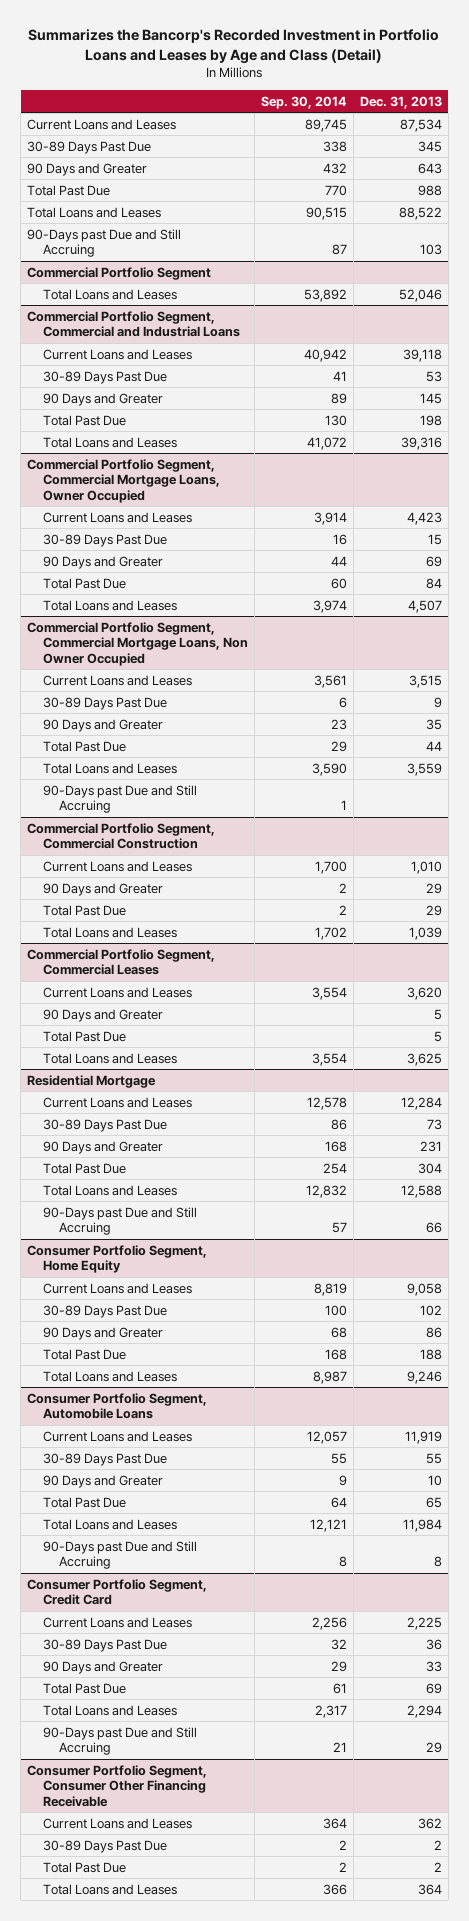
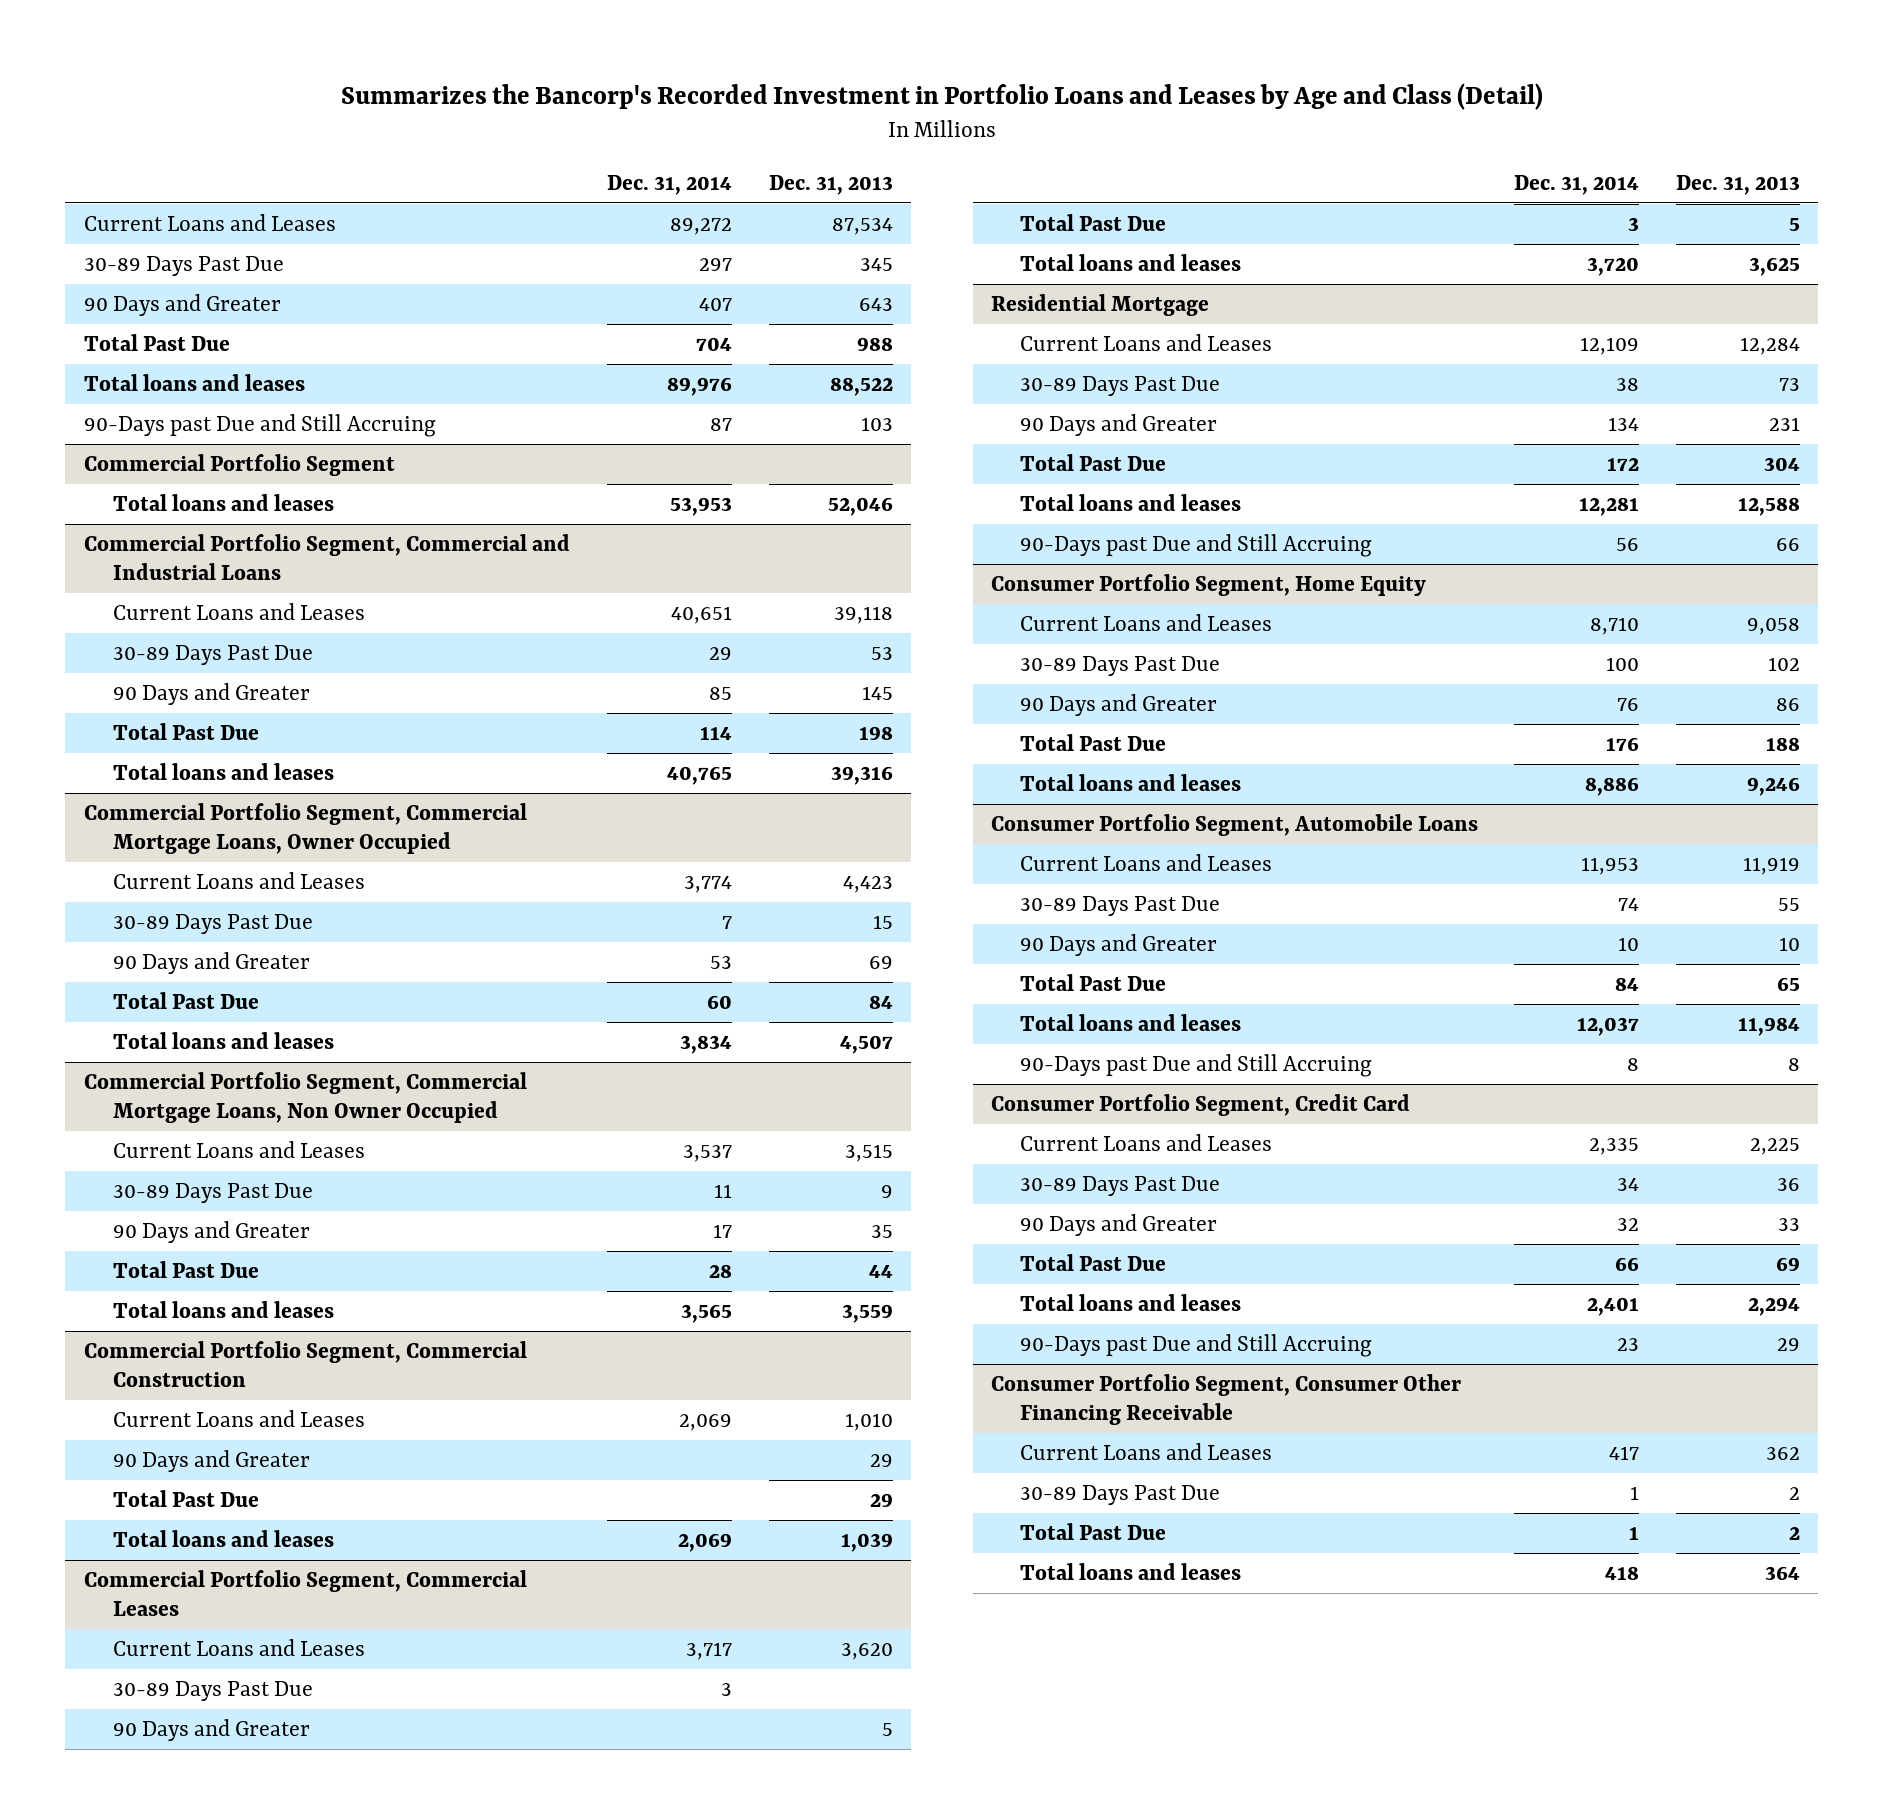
- | Sep. 30, 2014 | Dec. 31, 2013
+ | Dec. 31, 2014 | Dec. 31, 2013
- Total Loans and Leases | 90,515 | 88,522
+ Total loans and leases | 89,976 | 88,522
@ Commercial Portfolio Segment
- Total Loans and Leases | 53,892 | 52,046
+ Total loans and leases | 53,953 | 52,046
@ Commercial Portfolio Segment, Commercial and Industrial Loans
- Total Loans and Leases | 41,072 | 39,316
+ Total loans and leases | 40,765 | 39,316
@ Commercial Portfolio Segment, Commercial Mortgage Loans, Owner Occupied
- Total Loans and Leases | 3,974 | 4,507
+ Total loans and leases | 3,834 | 4,507
@ Commercial Portfolio Segment, Commercial Mortgage Loans, Non Owner Occupied
- Total Loans and Leases | 3,590 | 3,559
- 90-Days past Due and Still Accruing | 1 |
+ Total loans and leases | 3,565 | 3,559
@ Commercial Portfolio Segment, Commercial Construction
- Total Loans and Leases | 1,702 | 1,039
+ Total loans and leases | 2,069 | 1,039
@ Commercial Portfolio Segment, Commercial Leases
+ 30-89 Days Past Due | 3 |
- Total Loans and Leases | 3,554 | 3,625
+ Total loans and leases | 3,720 | 3,625
@ Residential Mortgage
- Total Loans and Leases | 12,832 | 12,588
+ Total loans and leases | 12,281 | 12,588
@ Consumer Portfolio Segment, Home Equity
- Total Loans and Leases | 8,987 | 9,246
+ Total loans and leases | 8,886 | 9,246
@ Consumer Portfolio Segment, Automobile Loans
- Total Loans and Leases | 12,121 | 11,984
+ Total loans and leases | 12,037 | 11,984
@ Consumer Portfolio Segment, Credit Card
- Total Loans and Leases | 2,317 | 2,294
+ Total loans and leases | 2,401 | 2,294
@ Consumer Portfolio Segment, Consumer Other Financing Receivable
- Total Loans and Leases | 366 | 364
+ Total loans and leases | 418 | 364

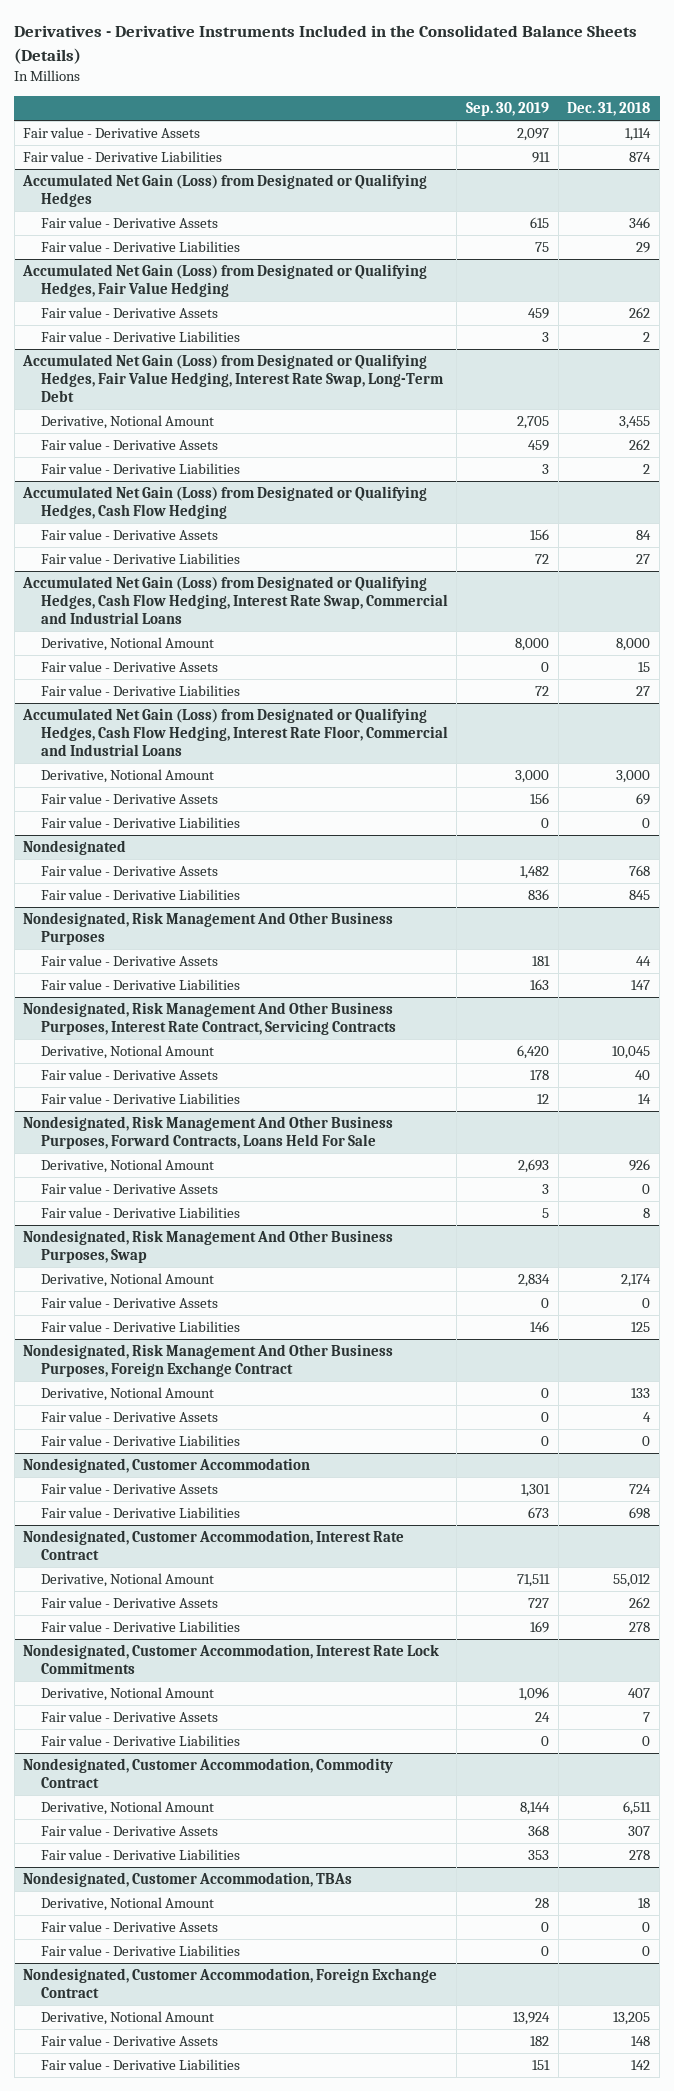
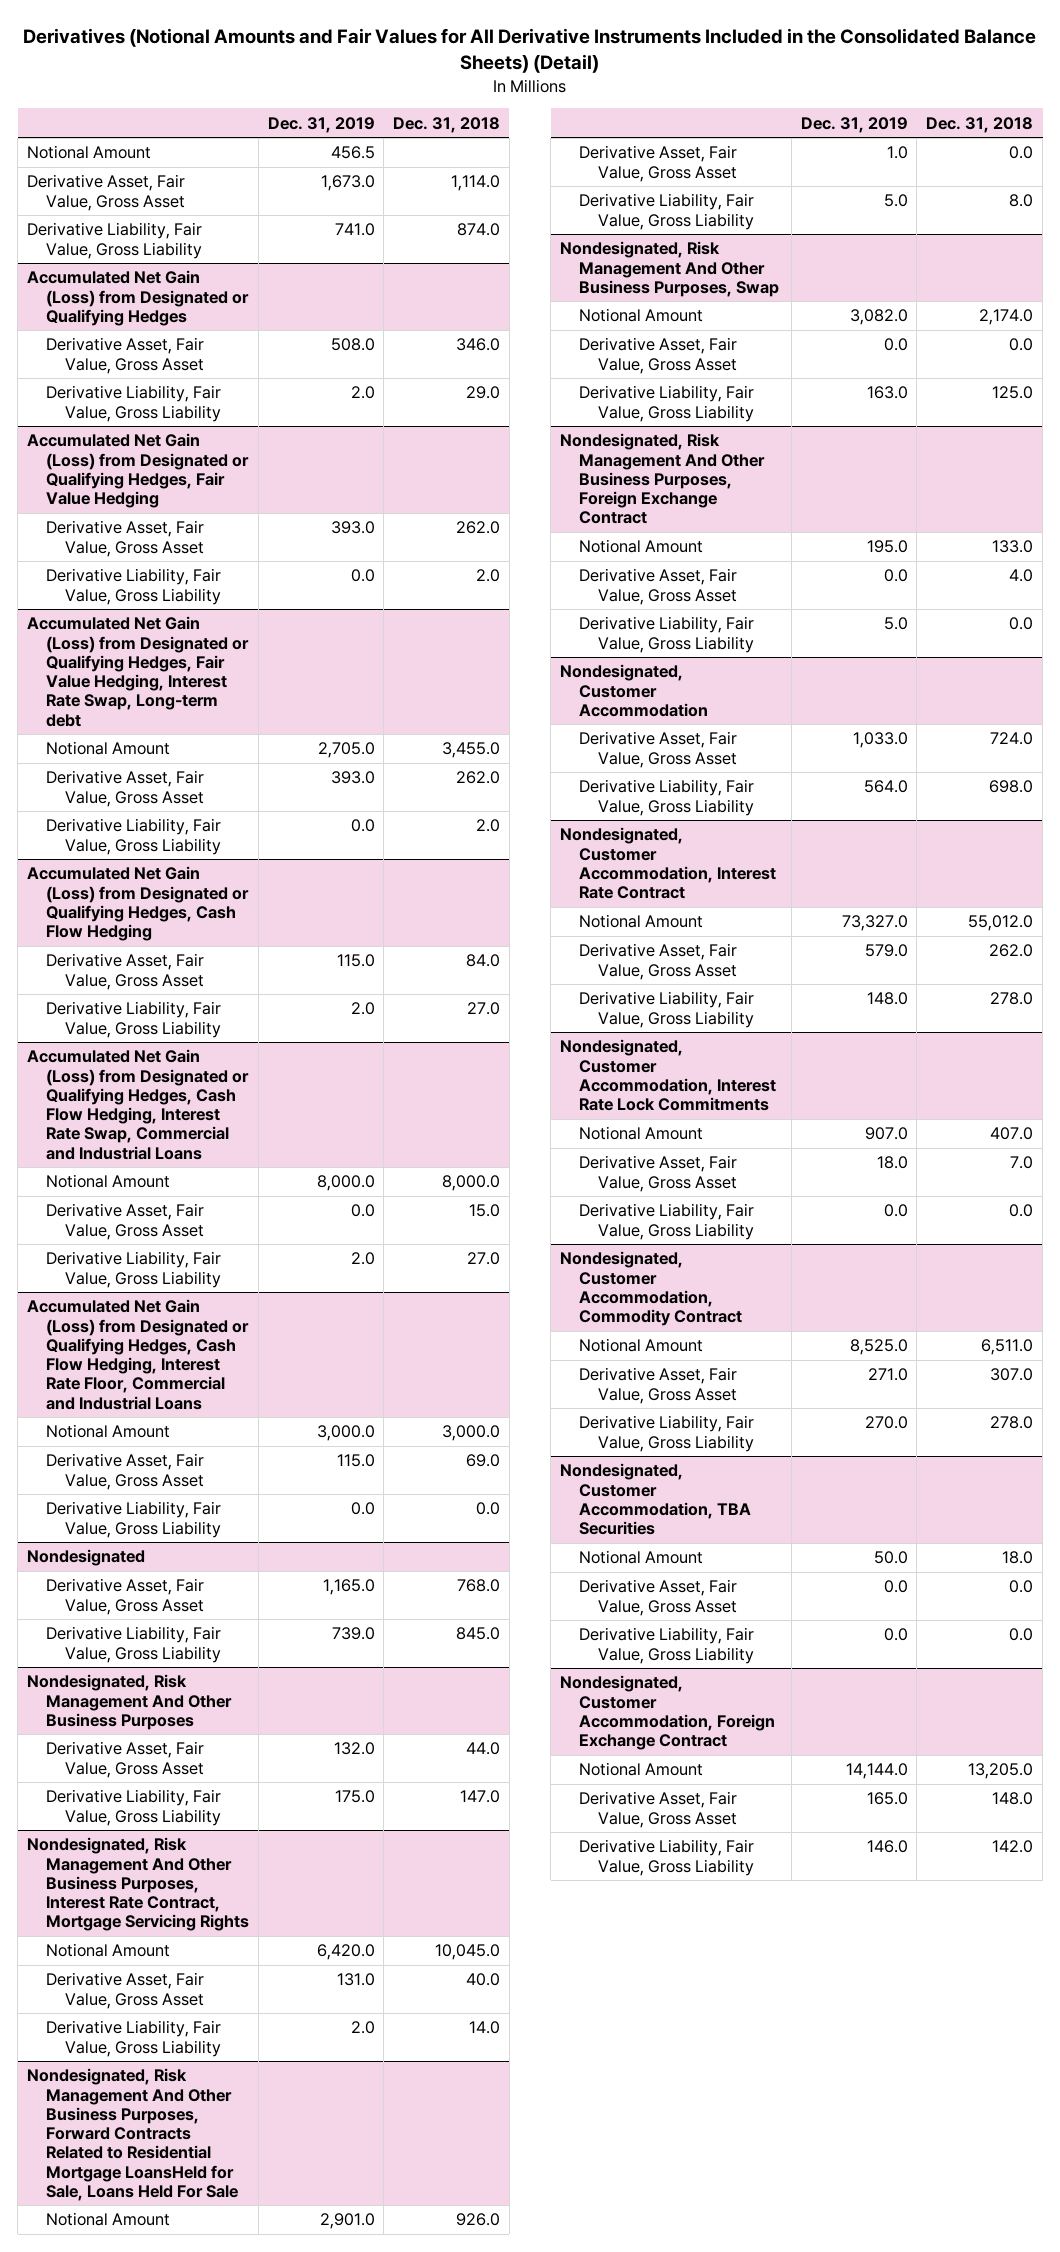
- Derivatives - Derivative Instruments Included in the Consolidated Balance Sheets (Details)
+ Derivatives (Notional Amounts and Fair Values for All Derivative Instruments Included in the Consolidated Balance Sheets) (Detail)
- | Sep. 30, 2019 | Dec. 31, 2018
+ | Dec. 31, 2019 | Dec. 31, 2018
- Fair value - Derivative Assets | 2,097 | 1,114
- Fair value - Derivative Liabilities | 911 | 874
+ Notional Amount | 456.5 |
+ Derivative Asset, Fair Value, Gross Asset | 1,673.0 | 1,114.0
+ Derivative Liability, Fair Value, Gross Liability | 741.0 | 874.0
@ Accumulated Net Gain (Loss) from Designated or Qualifying Hedges
- Fair value - Derivative Assets | 615 | 346
- Fair value - Derivative Liabilities | 75 | 29
+ Derivative Asset, Fair Value, Gross Asset | 508.0 | 346.0
+ Derivative Liability, Fair Value, Gross Liability | 2.0 | 29.0
@ Accumulated Net Gain (Loss) from Designated or Qualifying Hedges, Fair Value Hedging
- Fair value - Derivative Assets | 459 | 262
- Fair value - Derivative Liabilities | 3 | 2
- Accumulated Net Gain (Loss) from Designated or Qualifying Hedges, Fair Value Hedging, Interest Rate Swap, Long-Term Debt
- Derivative, Notional Amount | 2,705 | 3,455
- Fair value - Derivative Assets | 459 | 262
- Fair value - Derivative Liabilities | 3 | 2
@ Accumulated Net Gain (Loss) from Designated or Qualifying Hedges, Fair Value Hedging
+ Derivative Asset, Fair Value, Gross Asset | 393.0 | 262.0
+ Derivative Liability, Fair Value, Gross Liability | 0.0 | 2.0
+ Accumulated Net Gain (Loss) from Designated or Qualifying Hedges, Fair Value Hedging, Interest Rate Swap, Long-term debt
+ Notional Amount | 2,705.0 | 3,455.0
+ Derivative Asset, Fair Value, Gross Asset | 393.0 | 262.0
+ Derivative Liability, Fair Value, Gross Liability | 0.0 | 2.0
@ Accumulated Net Gain (Loss) from Designated or Qualifying Hedges, Cash Flow Hedging
- Fair value - Derivative Assets | 156 | 84
- Fair value - Derivative Liabilities | 72 | 27
+ Derivative Asset, Fair Value, Gross Asset | 115.0 | 84.0
+ Derivative Liability, Fair Value, Gross Liability | 2.0 | 27.0
@ Accumulated Net Gain (Loss) from Designated or Qualifying Hedges, Cash Flow Hedging, Interest Rate Swap, Commercial and Industrial Loans
- Derivative, Notional Amount | 8,000 | 8,000
- Fair value - Derivative Assets | 0 | 15
- Fair value - Derivative Liabilities | 72 | 27
+ Notional Amount | 8,000.0 | 8,000.0
+ Derivative Asset, Fair Value, Gross Asset | 0.0 | 15.0
+ Derivative Liability, Fair Value, Gross Liability | 2.0 | 27.0
@ Accumulated Net Gain (Loss) from Designated or Qualifying Hedges, Cash Flow Hedging, Interest Rate Floor, Commercial and Industrial Loans
- Derivative, Notional Amount | 3,000 | 3,000
- Fair value - Derivative Assets | 156 | 69
- Fair value - Derivative Liabilities | 0 | 0
+ Notional Amount | 3,000.0 | 3,000.0
+ Derivative Asset, Fair Value, Gross Asset | 115.0 | 69.0
+ Derivative Liability, Fair Value, Gross Liability | 0.0 | 0.0
@ Nondesignated
- Fair value - Derivative Assets | 1,482 | 768
- Fair value - Derivative Liabilities | 836 | 845
+ Derivative Asset, Fair Value, Gross Asset | 1,165.0 | 768.0
+ Derivative Liability, Fair Value, Gross Liability | 739.0 | 845.0
@ Nondesignated, Risk Management And Other Business Purposes
- Fair value - Derivative Assets | 181 | 44
- Fair value - Derivative Liabilities | 163 | 147
- Nondesignated, Risk Management And Other Business Purposes, Interest Rate Contract, Servicing Contracts
- Derivative, Notional Amount | 6,420 | 10,045
- Fair value - Derivative Assets | 178 | 40
- Fair value - Derivative Liabilities | 12 | 14
- Nondesignated, Risk Management And Other Business Purposes, Forward Contracts, Loans Held For Sale
- Derivative, Notional Amount | 2,693 | 926
- Fair value - Derivative Assets | 3 | 0
- Fair value - Derivative Liabilities | 5 | 8
@ Nondesignated, Risk Management And Other Business Purposes
+ Derivative Asset, Fair Value, Gross Asset | 132.0 | 44.0
+ Derivative Liability, Fair Value, Gross Liability | 175.0 | 147.0
+ Nondesignated, Risk Management And Other Business Purposes, Interest Rate Contract, Mortgage Servicing Rights
+ Notional Amount | 6,420.0 | 10,045.0
+ Derivative Asset, Fair Value, Gross Asset | 131.0 | 40.0
+ Derivative Liability, Fair Value, Gross Liability | 2.0 | 14.0
+ Nondesignated, Risk Management And Other Business Purposes, Forward Contracts Related to Residential Mortgage LoansHeld for Sale, Loans Held For Sale
+ Notional Amount | 2,901.0 | 926.0
+ Derivative Asset, Fair Value, Gross Asset | 1.0 | 0.0
+ Derivative Liability, Fair Value, Gross Liability | 5.0 | 8.0
@ Nondesignated, Risk Management And Other Business Purposes, Swap
- Derivative, Notional Amount | 2,834 | 2,174
- Fair value - Derivative Assets | 0 | 0
- Fair value - Derivative Liabilities | 146 | 125
+ Notional Amount | 3,082.0 | 2,174.0
+ Derivative Asset, Fair Value, Gross Asset | 0.0 | 0.0
+ Derivative Liability, Fair Value, Gross Liability | 163.0 | 125.0
@ Nondesignated, Risk Management And Other Business Purposes, Foreign Exchange Contract
- Derivative, Notional Amount | 0 | 133
- Fair value - Derivative Assets | 0 | 4
- Fair value - Derivative Liabilities | 0 | 0
+ Notional Amount | 195.0 | 133.0
+ Derivative Asset, Fair Value, Gross Asset | 0.0 | 4.0
+ Derivative Liability, Fair Value, Gross Liability | 5.0 | 0.0
@ Nondesignated, Customer Accommodation
- Fair value - Derivative Assets | 1,301 | 724
- Fair value - Derivative Liabilities | 673 | 698
+ Derivative Asset, Fair Value, Gross Asset | 1,033.0 | 724.0
+ Derivative Liability, Fair Value, Gross Liability | 564.0 | 698.0
@ Nondesignated, Customer Accommodation, Interest Rate Contract
- Derivative, Notional Amount | 71,511 | 55,012
- Fair value - Derivative Assets | 727 | 262
- Fair value - Derivative Liabilities | 169 | 278
+ Notional Amount | 73,327.0 | 55,012.0
+ Derivative Asset, Fair Value, Gross Asset | 579.0 | 262.0
+ Derivative Liability, Fair Value, Gross Liability | 148.0 | 278.0
@ Nondesignated, Customer Accommodation, Interest Rate Lock Commitments
- Derivative, Notional Amount | 1,096 | 407
- Fair value - Derivative Assets | 24 | 7
- Fair value - Derivative Liabilities | 0 | 0
+ Notional Amount | 907.0 | 407.0
+ Derivative Asset, Fair Value, Gross Asset | 18.0 | 7.0
+ Derivative Liability, Fair Value, Gross Liability | 0.0 | 0.0
@ Nondesignated, Customer Accommodation, Commodity Contract
- Derivative, Notional Amount | 8,144 | 6,511
- Fair value - Derivative Assets | 368 | 307
- Fair value - Derivative Liabilities | 353 | 278
- Nondesignated, Customer Accommodation, TBAs
- Derivative, Notional Amount | 28 | 18
- Fair value - Derivative Assets | 0 | 0
- Fair value - Derivative Liabilities | 0 | 0
@ Nondesignated, Customer Accommodation, Commodity Contract
+ Notional Amount | 8,525.0 | 6,511.0
+ Derivative Asset, Fair Value, Gross Asset | 271.0 | 307.0
+ Derivative Liability, Fair Value, Gross Liability | 270.0 | 278.0
+ Nondesignated, Customer Accommodation, TBA Securities
+ Notional Amount | 50.0 | 18.0
+ Derivative Asset, Fair Value, Gross Asset | 0.0 | 0.0
+ Derivative Liability, Fair Value, Gross Liability | 0.0 | 0.0
@ Nondesignated, Customer Accommodation, Foreign Exchange Contract
- Derivative, Notional Amount | 13,924 | 13,205
- Fair value - Derivative Assets | 182 | 148
- Fair value - Derivative Liabilities | 151 | 142
+ Notional Amount | 14,144.0 | 13,205.0
+ Derivative Asset, Fair Value, Gross Asset | 165.0 | 148.0
+ Derivative Liability, Fair Value, Gross Liability | 146.0 | 142.0

